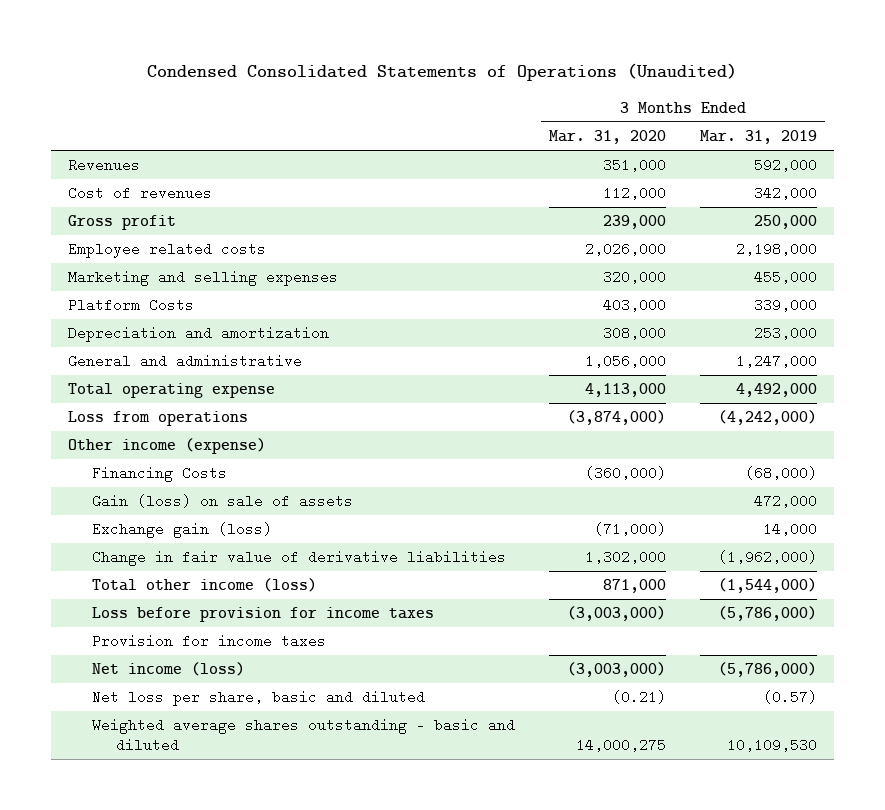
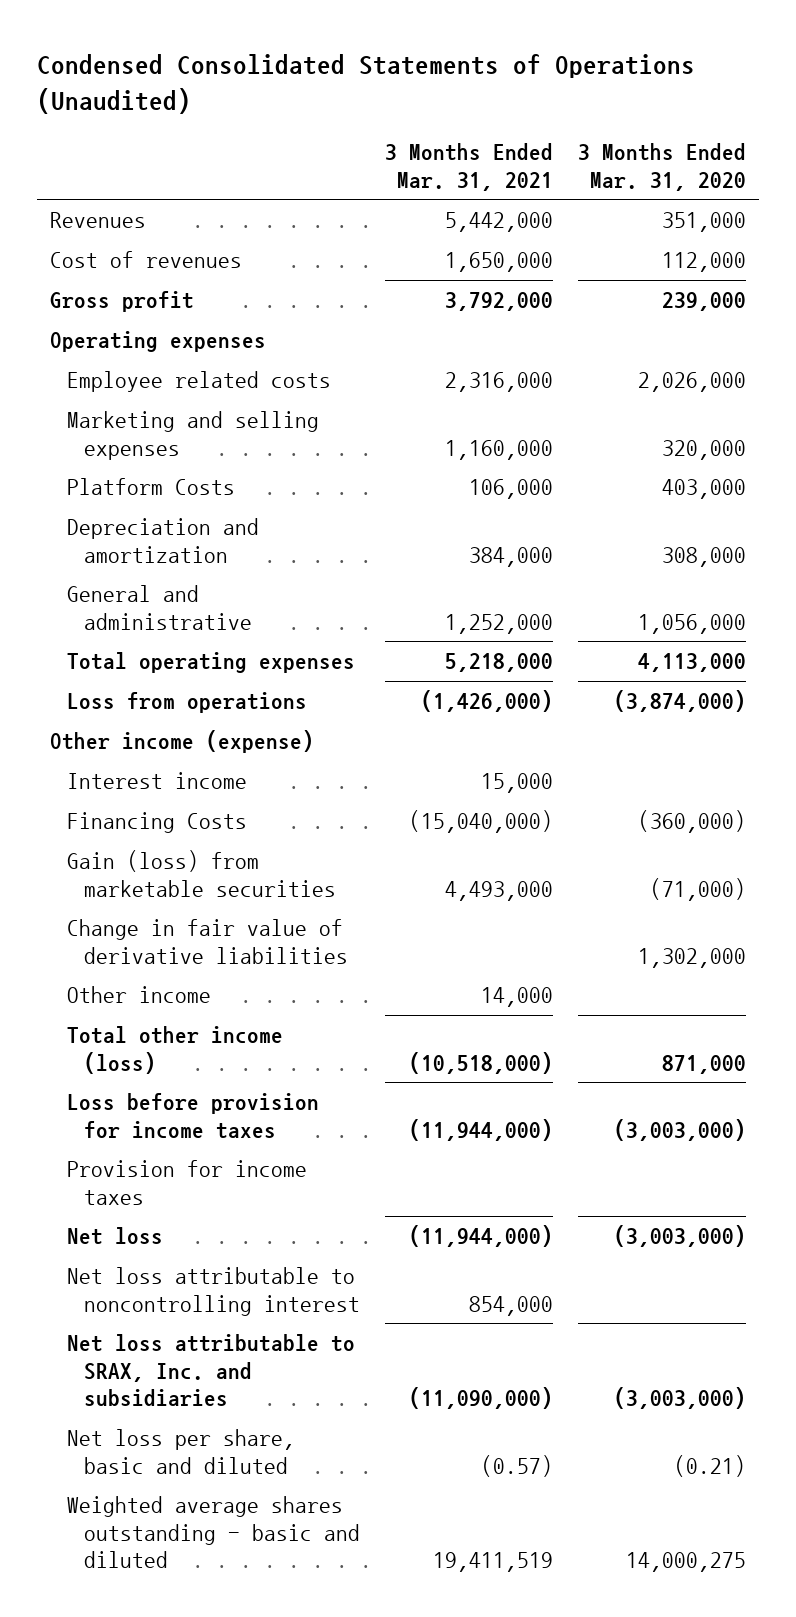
- | 3 Months Ended Mar. 31, 2020 | 3 Months Ended Mar. 31, 2019
+ | 3 Months Ended Mar. 31, 2021 | 3 Months Ended Mar. 31, 2020
+ Operating expenses
- Total operating expense | 4,113,000 | 4,492,000
+ Total operating expenses | 5,218,000 | 4,113,000
+ Interest income | 15,000 |
- Gain (loss) on sale of assets | | 472,000
- Exchange gain (loss) | (71,000) | 14,000
+ Gain (loss) from marketable securities | 4,493,000 | (71,000)
+ Other income | 14,000 |
- Net income (loss) | (3,003,000) | (5,786,000)
+ Net loss | (11,944,000) | (3,003,000)
+ Net loss attributable to noncontrolling interest | 854,000 |
+ Net loss attributable to SRAX, Inc. and subsidiaries | (11,090,000) | (3,003,000)

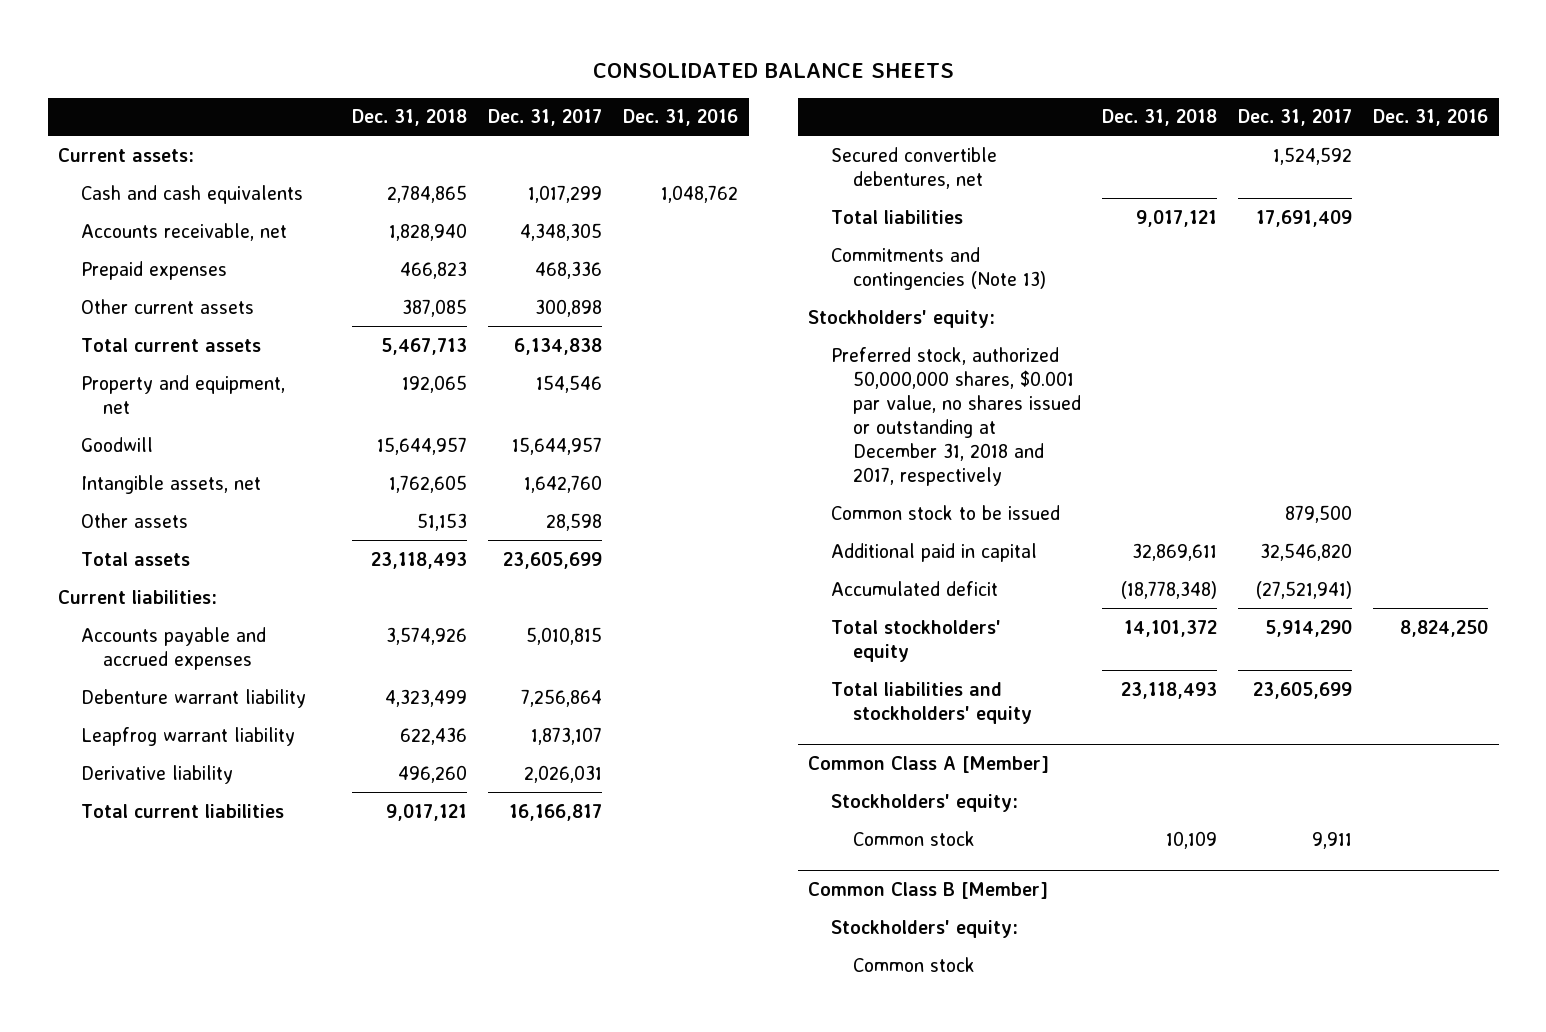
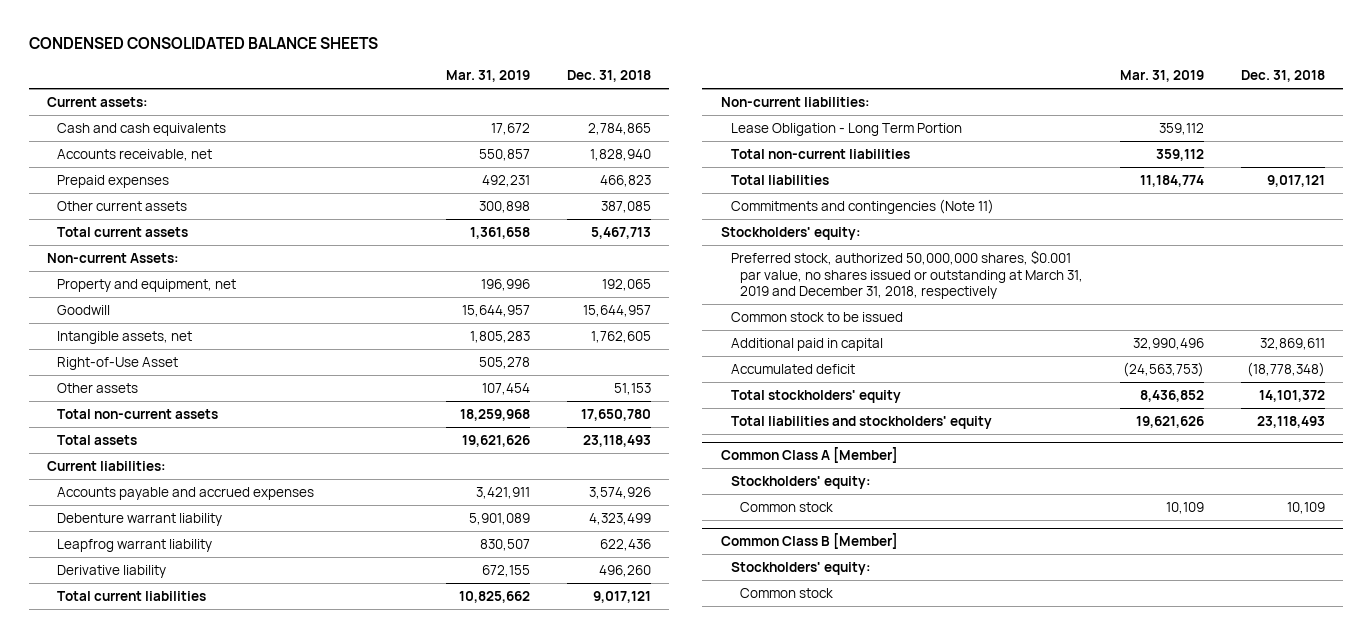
- CONSOLIDATED BALANCE SHEETS
+ CONDENSED CONSOLIDATED BALANCE SHEETS
- | Dec. 31, 2018 | Dec. 31, 2017 | Dec. 31, 2016
+ | Mar. 31, 2019 | Dec. 31, 2018
+ Non-current Assets:
+ Right-of-Use Asset | 505,278 |
+ Total non-current assets | 18,259,968 | 17,650,780
- Secured convertible debentures, net | | 1,524,592 |
+ Non-current liabilities:
+ Lease Obligation - Long Term Portion | 359,112 |
+ Total non-current liabilities | 359,112 |
- Commitments and contingencies (Note 13)
+ Commitments and contingencies (Note 11)
- Preferred stock, authorized 50,000,000 shares, $0.001 par value, no shares issued or outstanding at December 31, 2018 and 2017, respectively
+ Preferred stock, authorized 50,000,000 shares, $0.001 par value, no shares issued or outstanding at March 31, 2019 and December 31, 2018, respectively

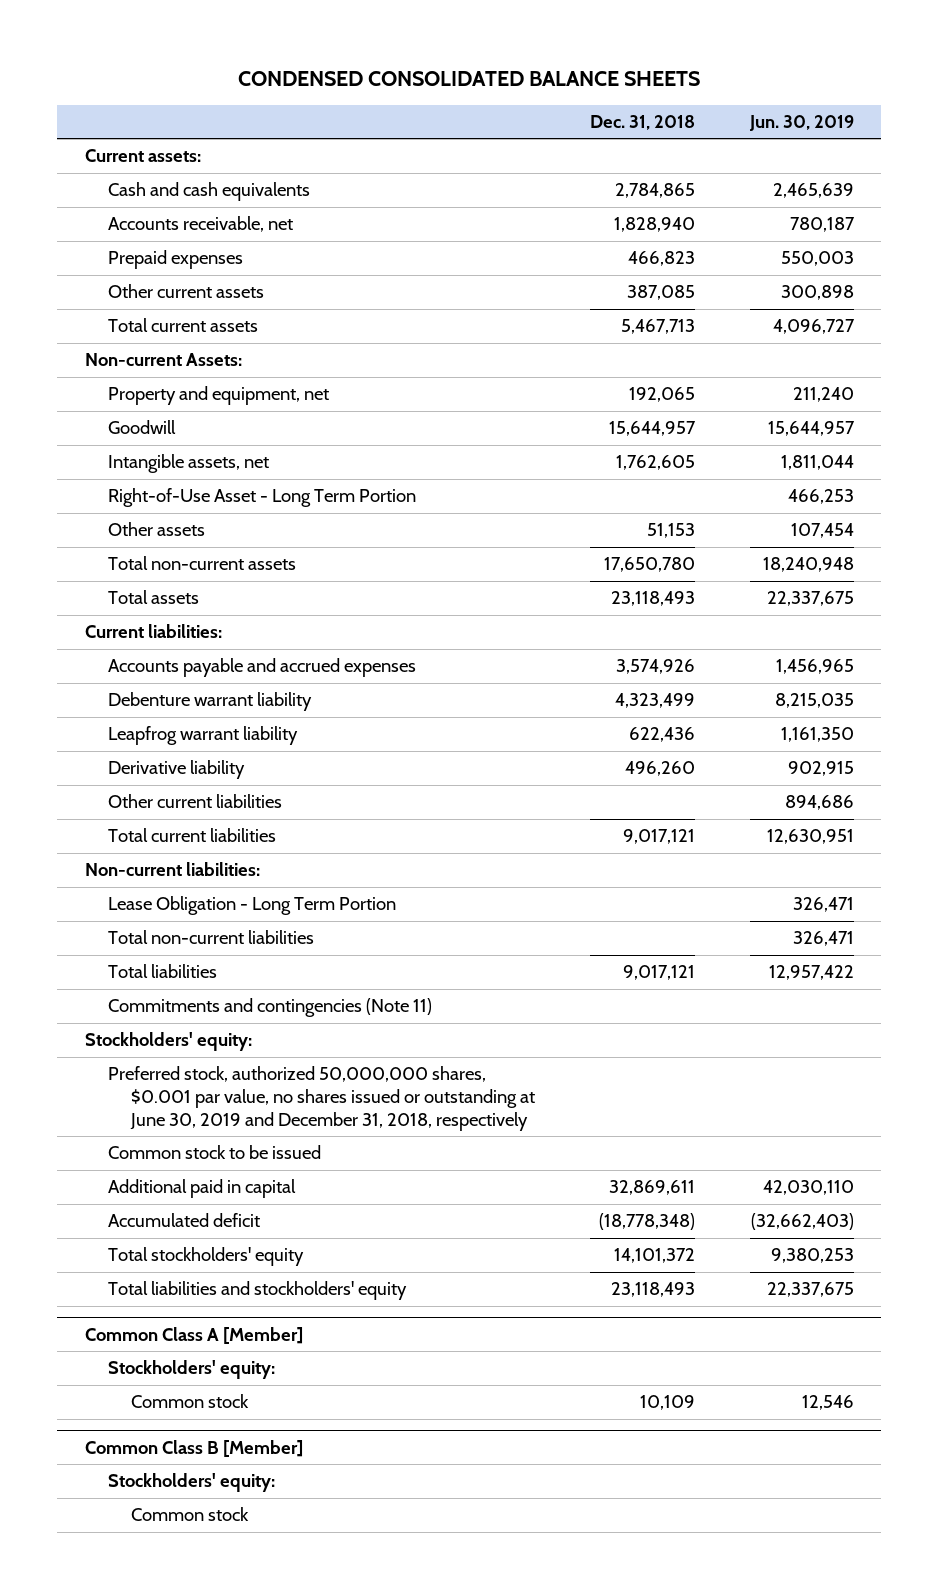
- | Mar. 31, 2019 | Dec. 31, 2018
+ | Dec. 31, 2018 | Jun. 30, 2019
- Right-of-Use Asset | 505,278 |
+ Right-of-Use Asset - Long Term Portion | | 466,253
+ Other current liabilities | | 894,686
- Preferred stock, authorized 50,000,000 shares, $0.001 par value, no shares issued or outstanding at March 31, 2019 and December 31, 2018, respectively
+ Preferred stock, authorized 50,000,000 shares, $0.001 par value, no shares issued or outstanding at June 30, 2019 and December 31, 2018, respectively

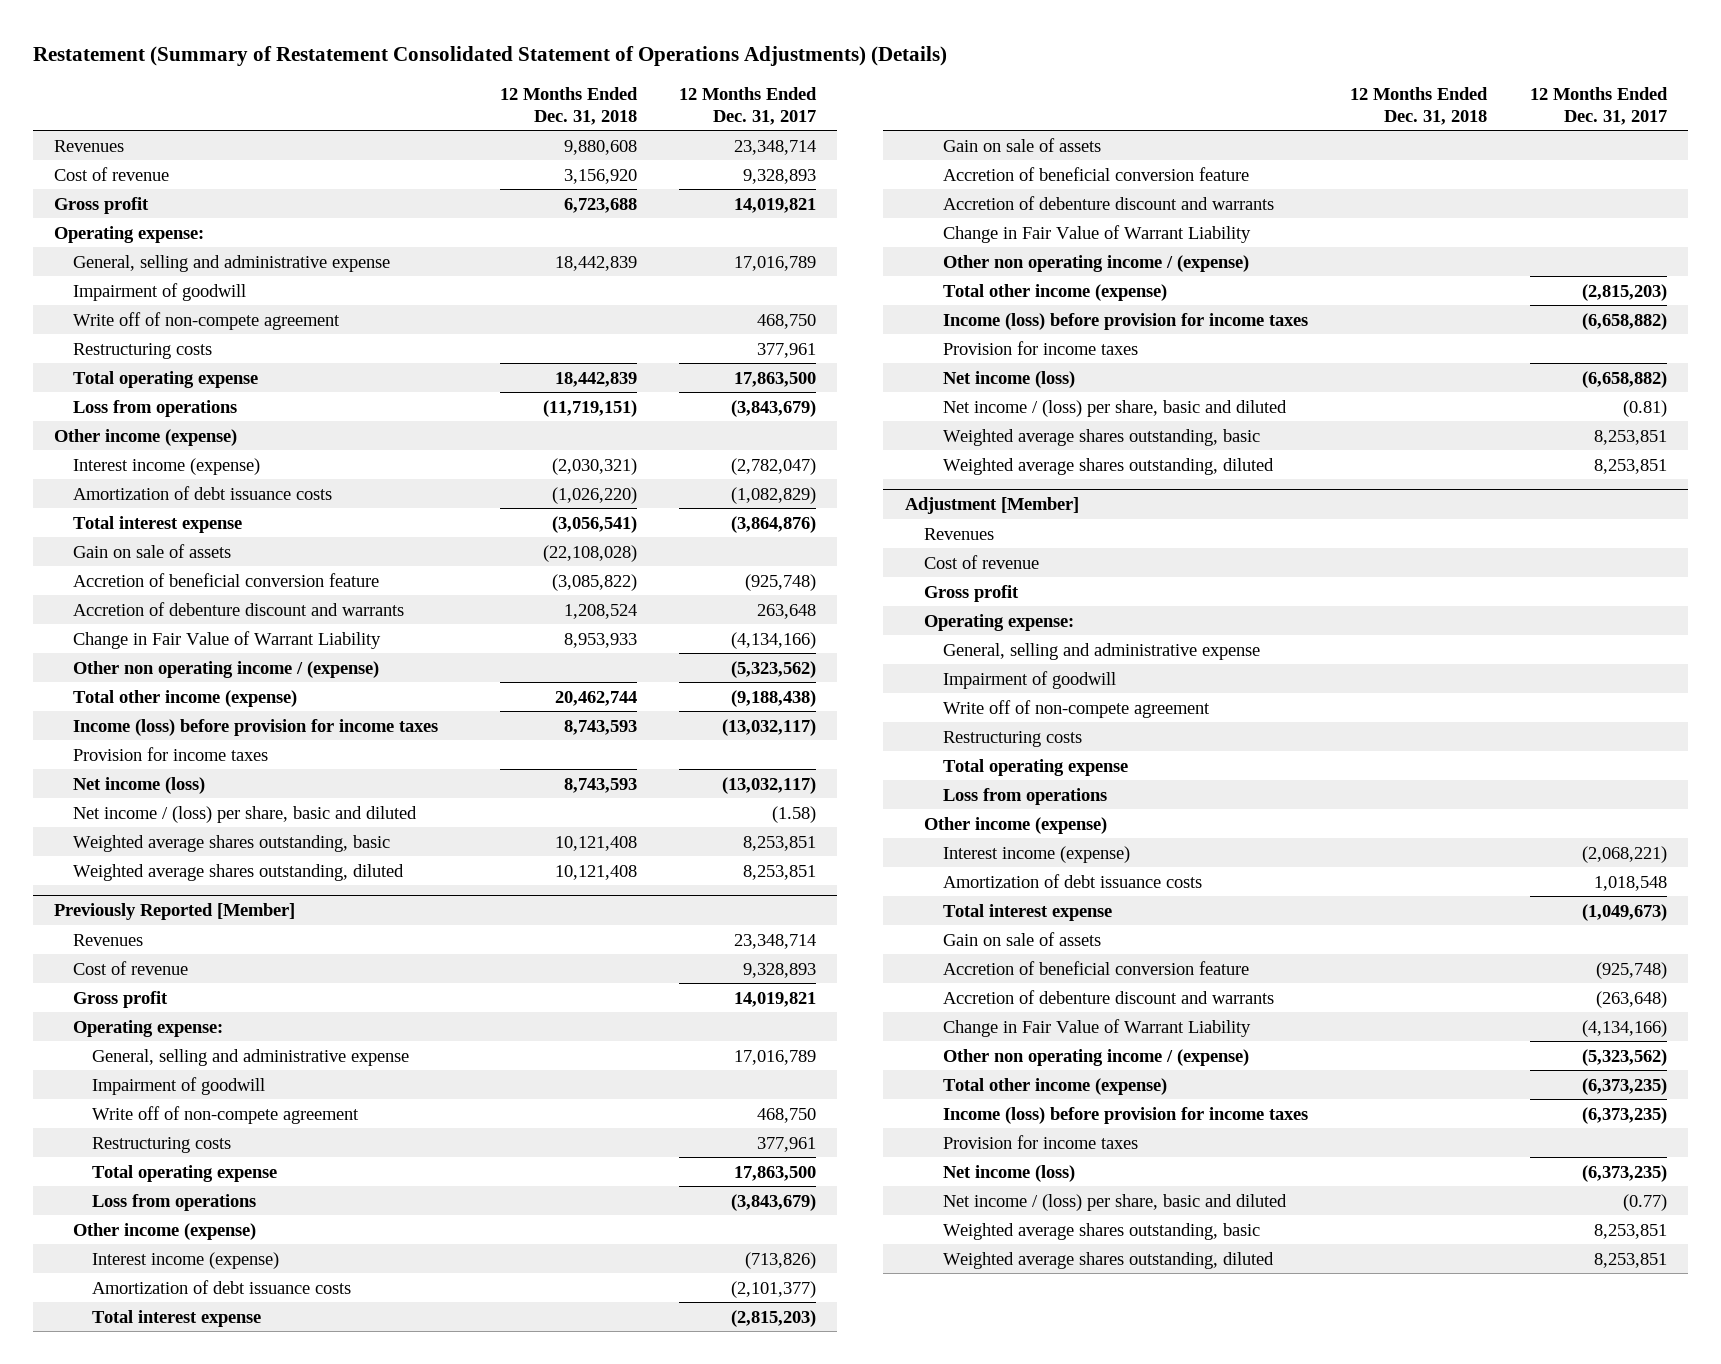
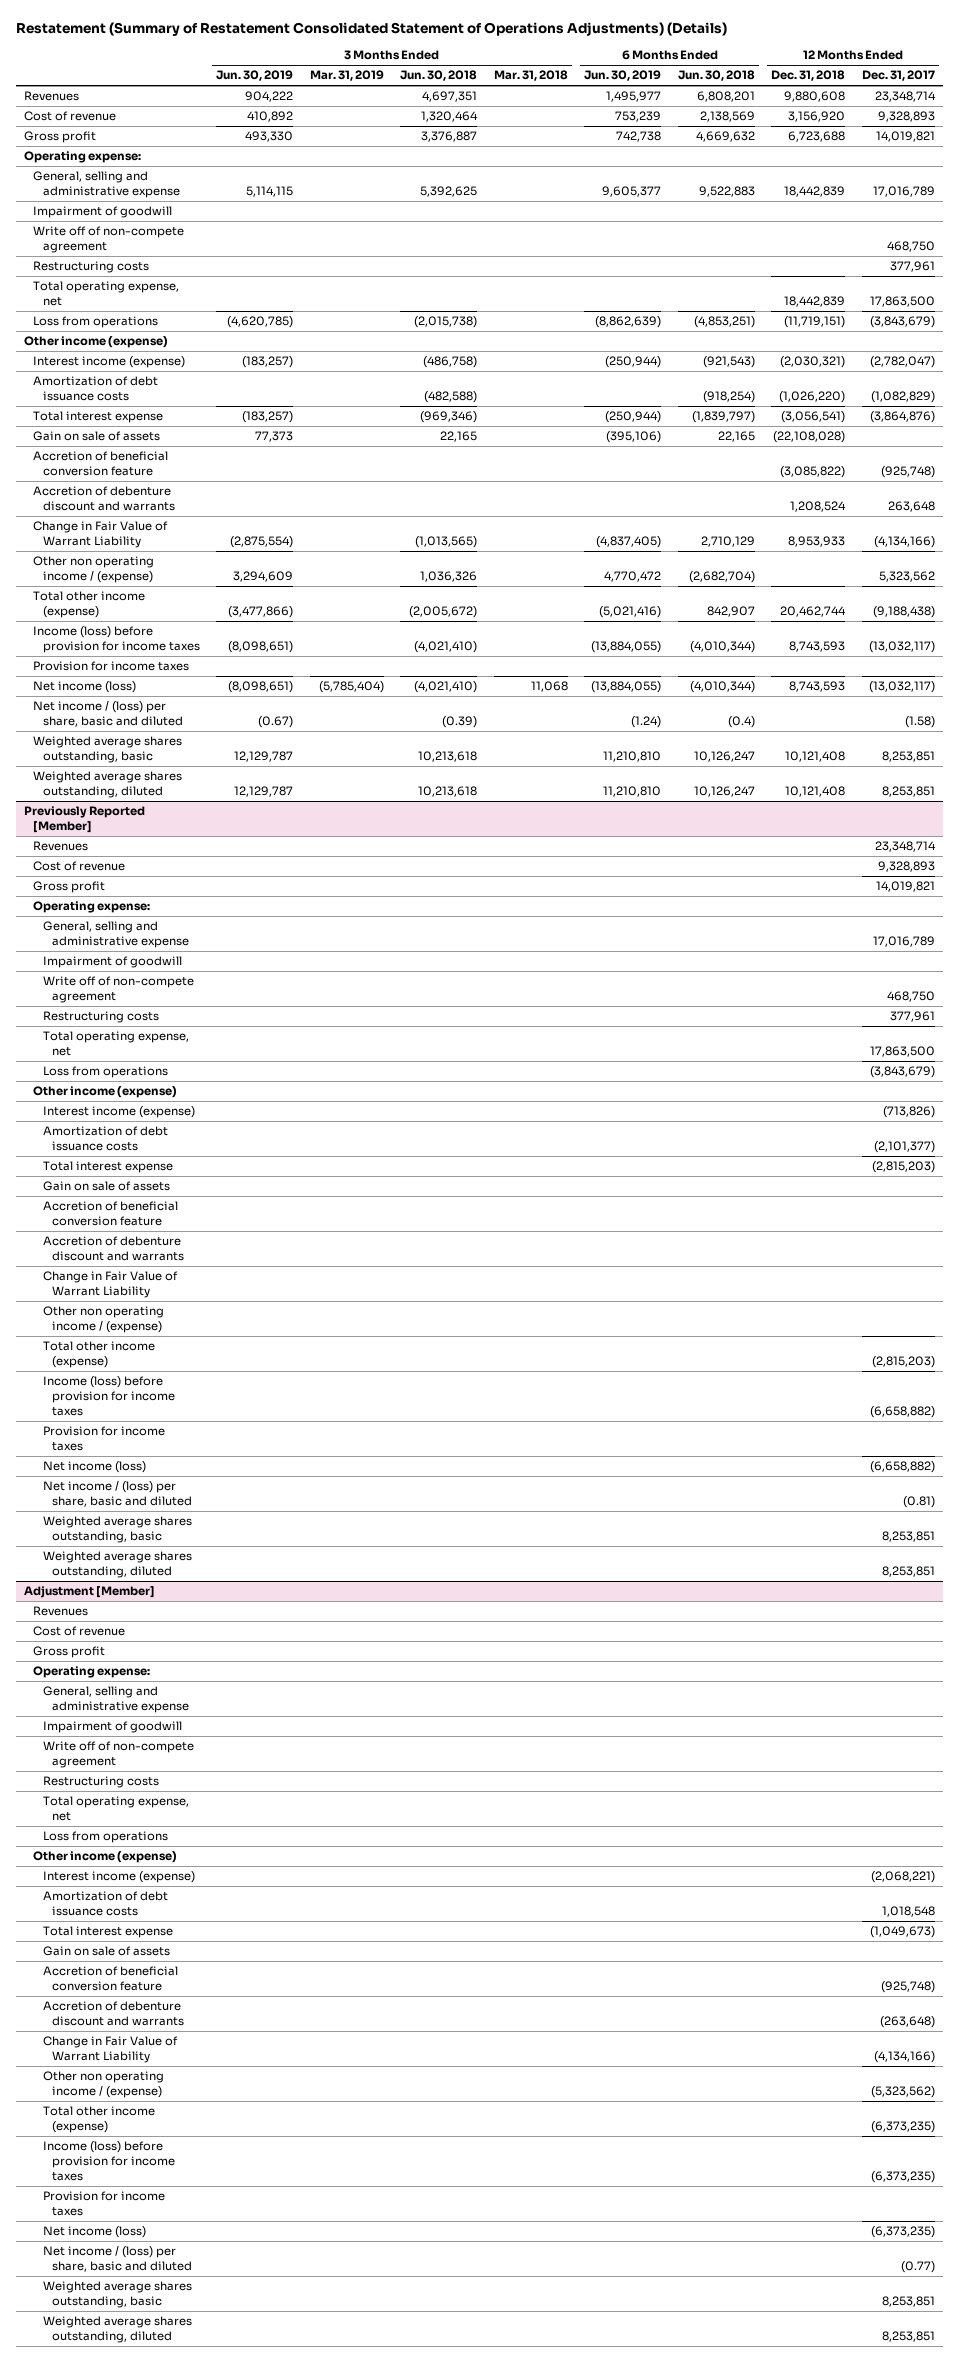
- | 12 Months Ended Dec. 31, 2018 | 12 Months Ended Dec. 31, 2017
+ | 3 Months Ended Jun. 30, 2019 | 3 Months Ended Mar. 31, 2019 | 3 Months Ended Jun. 30, 2018 | 3 Months Ended Mar. 31, 2018 | 6 Months Ended Jun. 30, 2019 | 6 Months Ended Jun. 30, 2018 | 12 Months Ended Dec. 31, 2018 | 12 Months Ended Dec. 31, 2017
- Total operating expense | 18,442,839 | 17,863,500
+ Total operating expense, net | | | | | | | 18,442,839 | 17,863,500
- Other non operating income / (expense) | | (5,323,562)
+ Other non operating income / (expense) | 3,294,609 | | 1,036,326 | | 4,770,472 | (2,682,704) | | 5,323,562
@ Previously Reported [Member]
- Total operating expense | | 17,863,500
+ Total operating expense, net | | | | | | | | 17,863,500
@ Adjustment [Member]
- Total operating expense
+ Total operating expense, net

